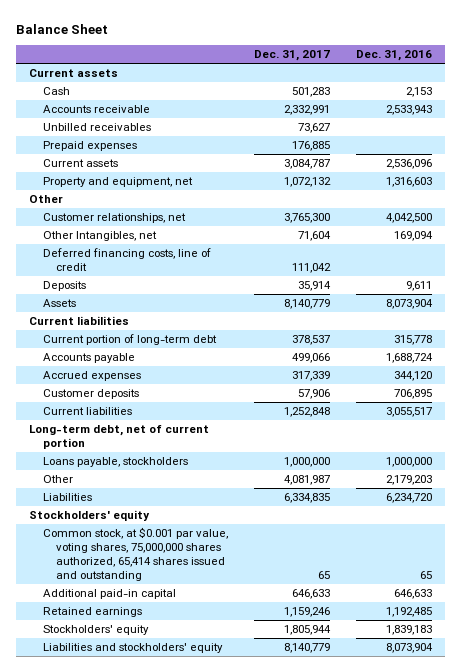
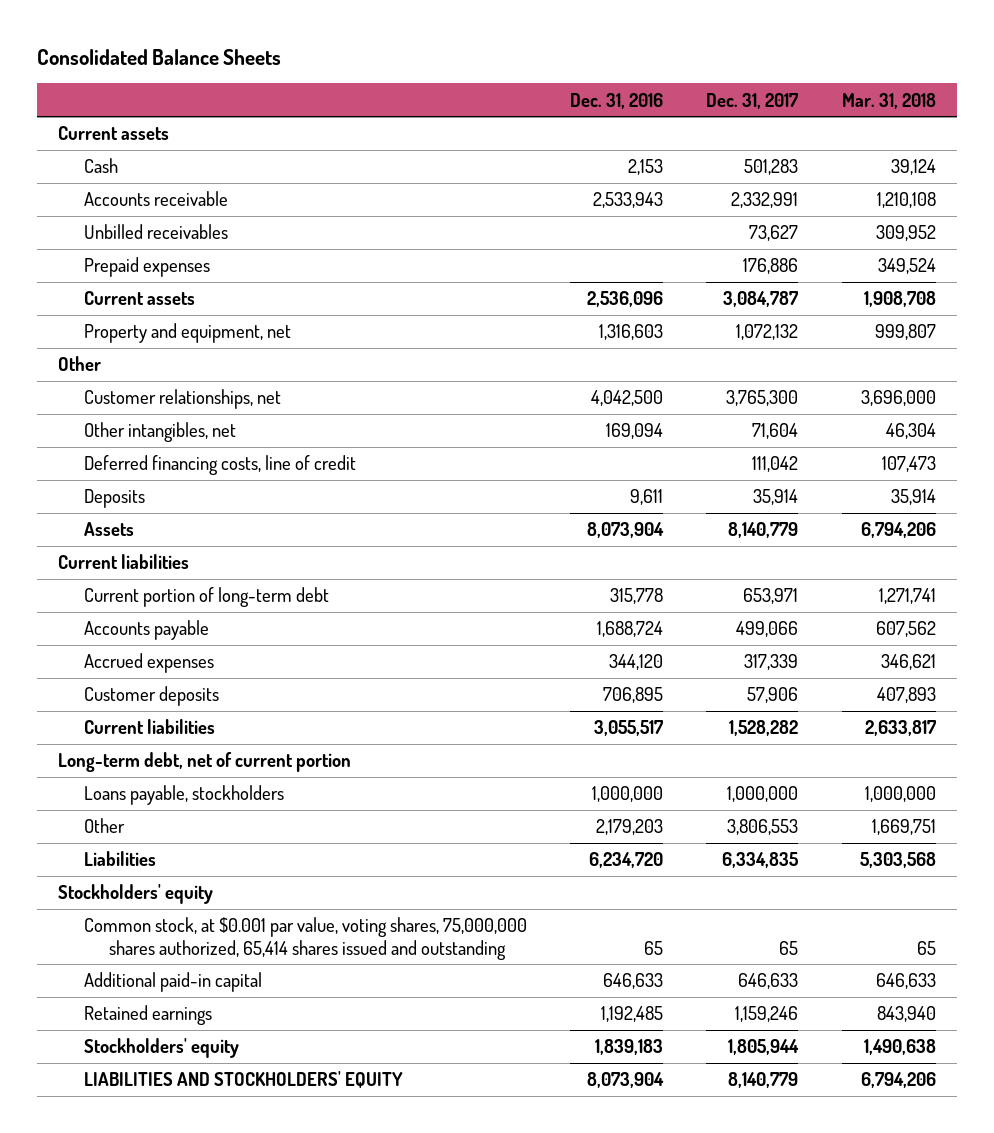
- Balance Sheet
+ Consolidated Balance Sheets
- | Dec. 31, 2017 | Dec. 31, 2016
+ | Dec. 31, 2016 | Dec. 31, 2017 | Mar. 31, 2018
- Prepaid expenses | 176,885 |
+ Prepaid expenses | | 176,886 | 349,524
- Other Intangibles, net | 71,604 | 169,094
+ Other intangibles, net | 169,094 | 71,604 | 46,304
- Current portion of long-term debt | 378,537 | 315,778
+ Current portion of long-term debt | 315,778 | 653,971 | 1,271,741
- Current liabilities | 1,252,848 | 3,055,517
+ Current liabilities | 3,055,517 | 1,528,282 | 2,633,817
- Other | 4,081,987 | 2,179,203
+ Other | 2,179,203 | 3,806,553 | 1,669,751
- Liabilities and stockholders' equity | 8,140,779 | 8,073,904
+ LIABILITIES AND STOCKHOLDERS' EQUITY | 8,073,904 | 8,140,779 | 6,794,206

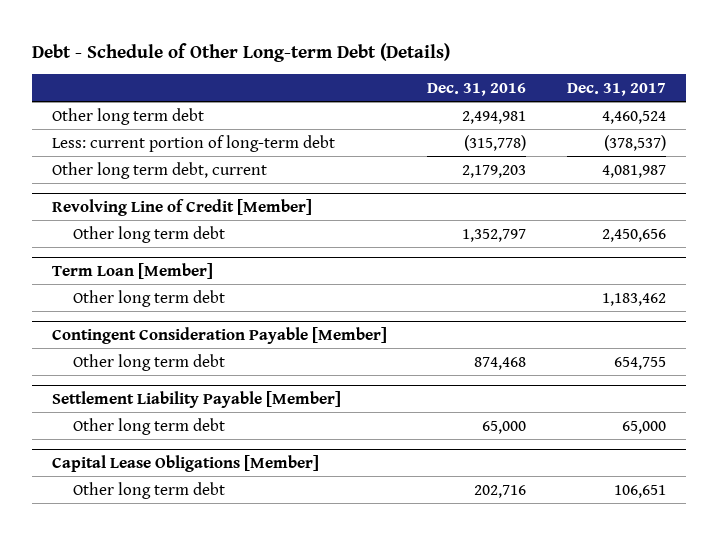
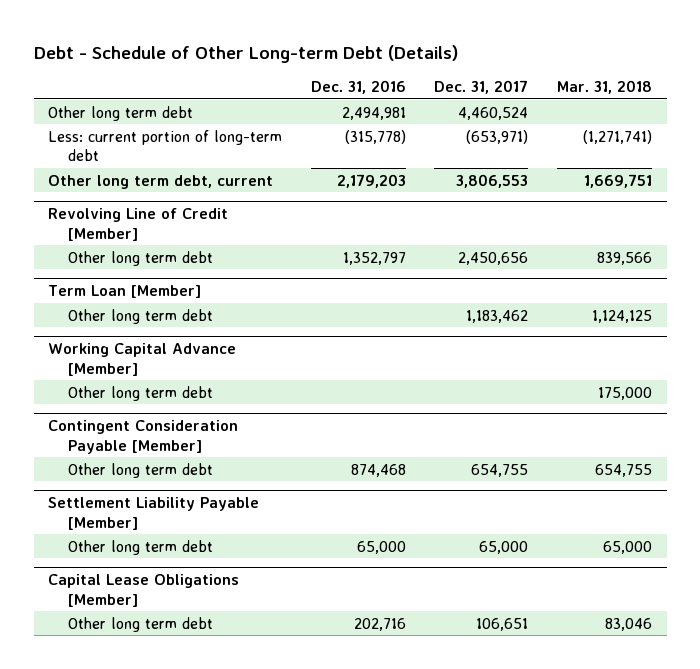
- | Dec. 31, 2016 | Dec. 31, 2017
+ | Dec. 31, 2016 | Dec. 31, 2017 | Mar. 31, 2018
- Less: current portion of long-term debt | (315,778) | (378,537)
- Other long term debt, current | 2,179,203 | 4,081,987
+ Less: current portion of long-term debt | (315,778) | (653,971) | (1,271,741)
+ Other long term debt, current | 2,179,203 | 3,806,553 | 1,669,751
+ Working Capital Advance [Member]
+ Other long term debt | | | 175,000

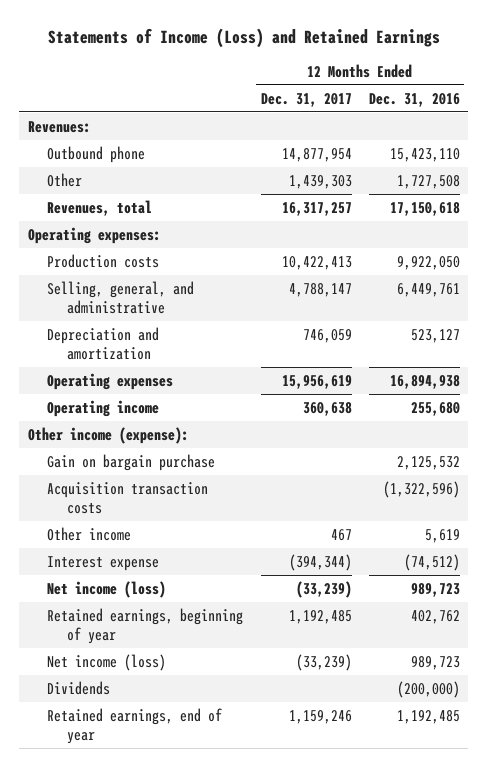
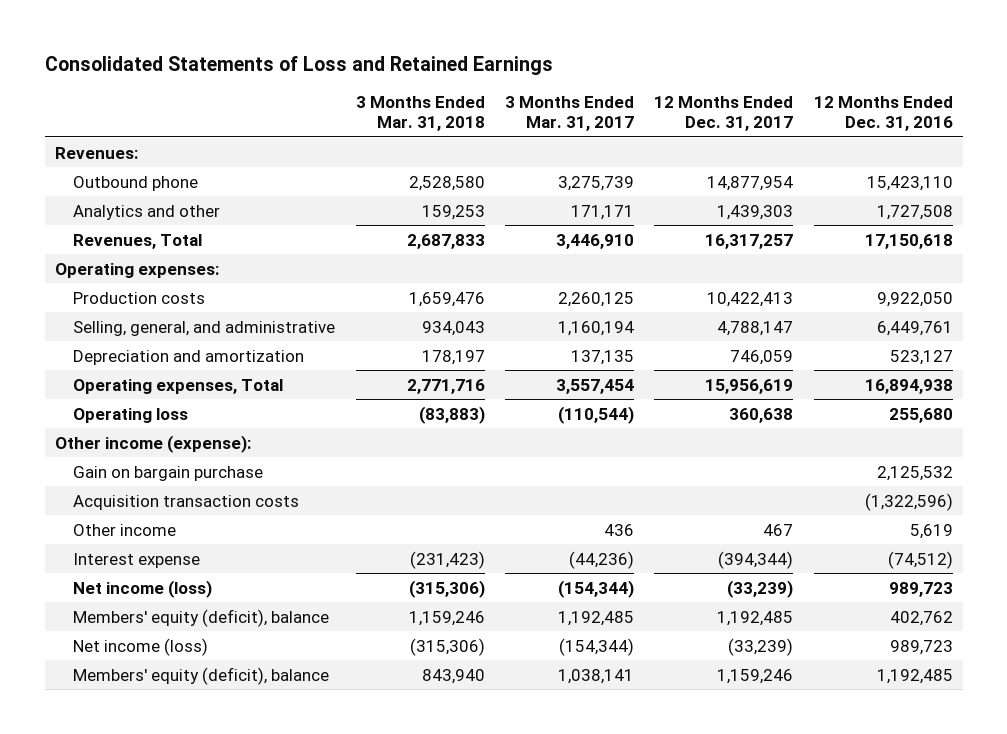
- Statements of Income (Loss) and Retained Earnings
+ Consolidated Statements of Loss and Retained Earnings
- | 12 Months Ended Dec. 31, 2017 | 12 Months Ended Dec. 31, 2016
+ | 3 Months Ended Mar. 31, 2018 | 3 Months Ended Mar. 31, 2017 | 12 Months Ended Dec. 31, 2017 | 12 Months Ended Dec. 31, 2016
- Other | 1,439,303 | 1,727,508
- Revenues, total | 16,317,257 | 17,150,618
+ Analytics and other | 159,253 | 171,171 | 1,439,303 | 1,727,508
+ Revenues, Total | 2,687,833 | 3,446,910 | 16,317,257 | 17,150,618
- Operating expenses | 15,956,619 | 16,894,938
- Operating income | 360,638 | 255,680
+ Operating expenses, Total | 2,771,716 | 3,557,454 | 15,956,619 | 16,894,938
+ Operating loss | (83,883) | (110,544) | 360,638 | 255,680
- Retained earnings, beginning of year | 1,192,485 | 402,762
+ Members' equity (deficit), balance | 1,159,246 | 1,192,485 | 1,192,485 | 402,762
- Dividends | | (200,000)
- Retained earnings, end of year | 1,159,246 | 1,192,485
+ Members' equity (deficit), balance | 843,940 | 1,038,141 | 1,159,246 | 1,192,485

